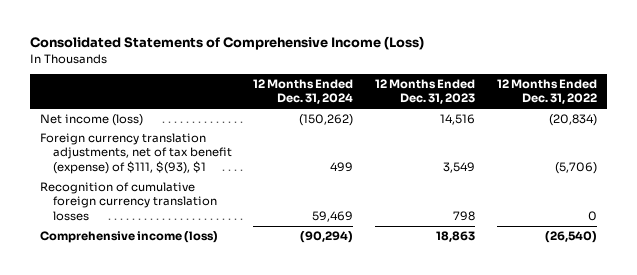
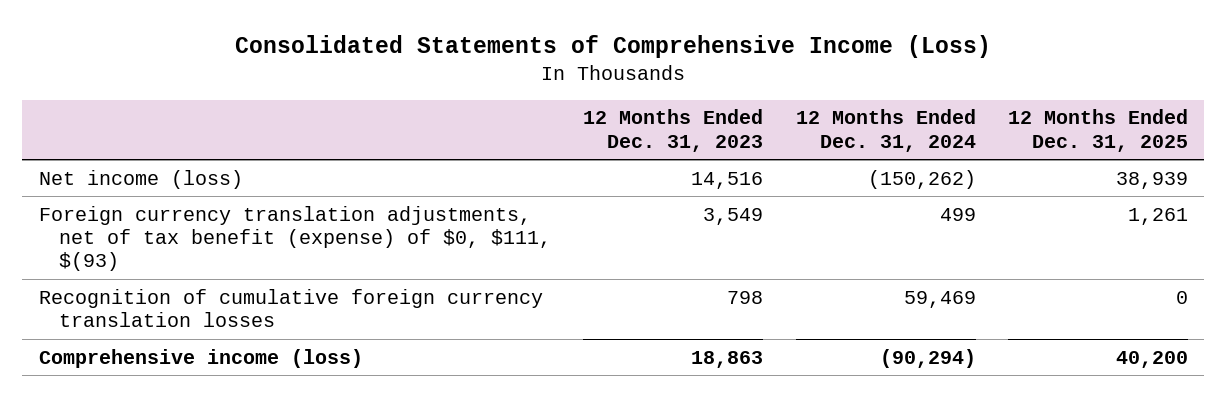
- | 12 Months Ended Dec. 31, 2024 | 12 Months Ended Dec. 31, 2023 | 12 Months Ended Dec. 31, 2022
+ | 12 Months Ended Dec. 31, 2023 | 12 Months Ended Dec. 31, 2024 | 12 Months Ended Dec. 31, 2025
- Foreign currency translation adjustments, net of tax benefit (expense) of $111, $(93), $1 | 499 | 3,549 | (5,706)
+ Foreign currency translation adjustments, net of tax benefit (expense) of $0, $111, $(93) | 3,549 | 499 | 1,261

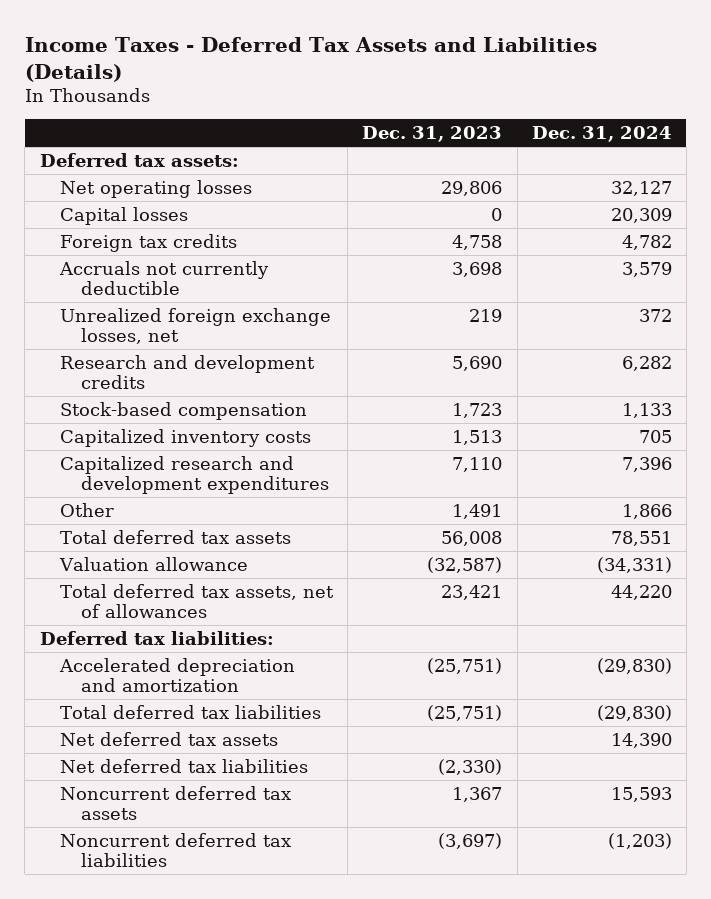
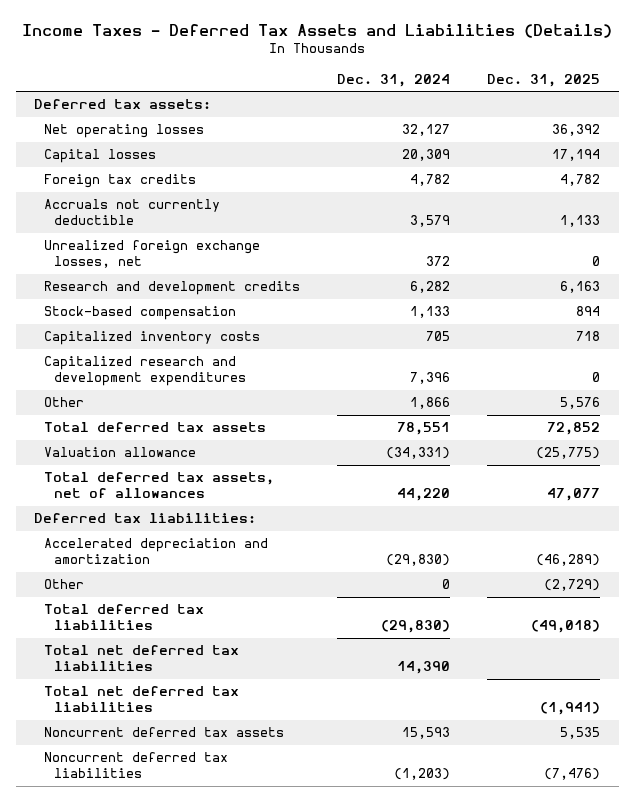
- | Dec. 31, 2023 | Dec. 31, 2024
+ | Dec. 31, 2024 | Dec. 31, 2025
+ Other | 0 | (2,729)
- Net deferred tax assets | | 14,390
- Net deferred tax liabilities | (2,330) |
+ Total net deferred tax liabilities | 14,390 |
+ Total net deferred tax liabilities | | (1,941)

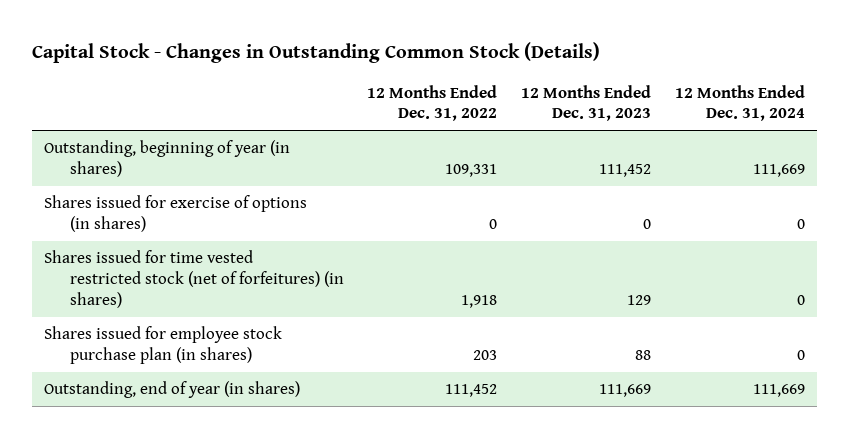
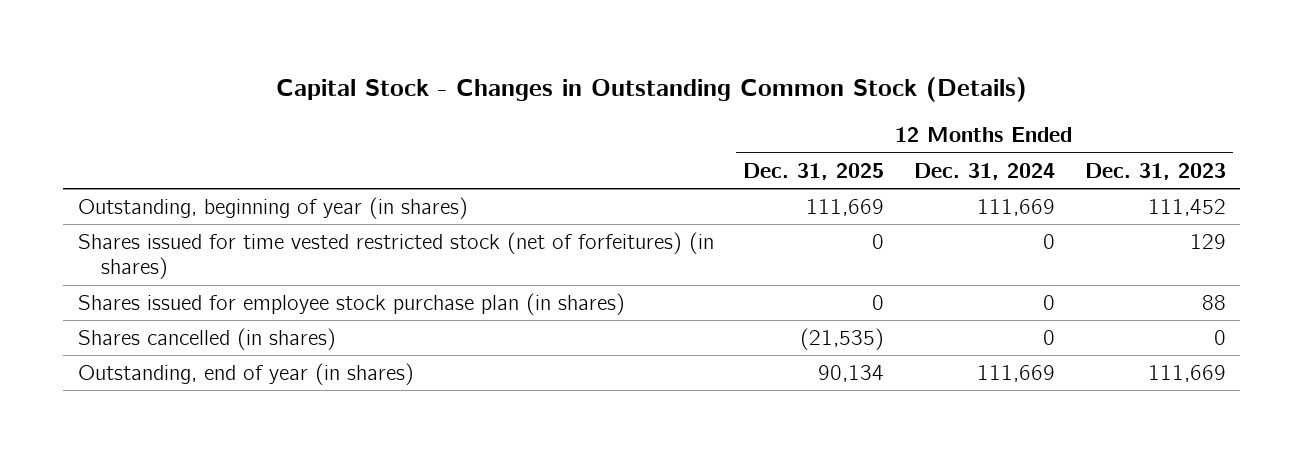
- | 12 Months Ended Dec. 31, 2022 | 12 Months Ended Dec. 31, 2023 | 12 Months Ended Dec. 31, 2024
+ | 12 Months Ended Dec. 31, 2025 | 12 Months Ended Dec. 31, 2024 | 12 Months Ended Dec. 31, 2023
- Shares issued for exercise of options (in shares) | 0 | 0 | 0
+ Shares cancelled (in shares) | (21,535) | 0 | 0

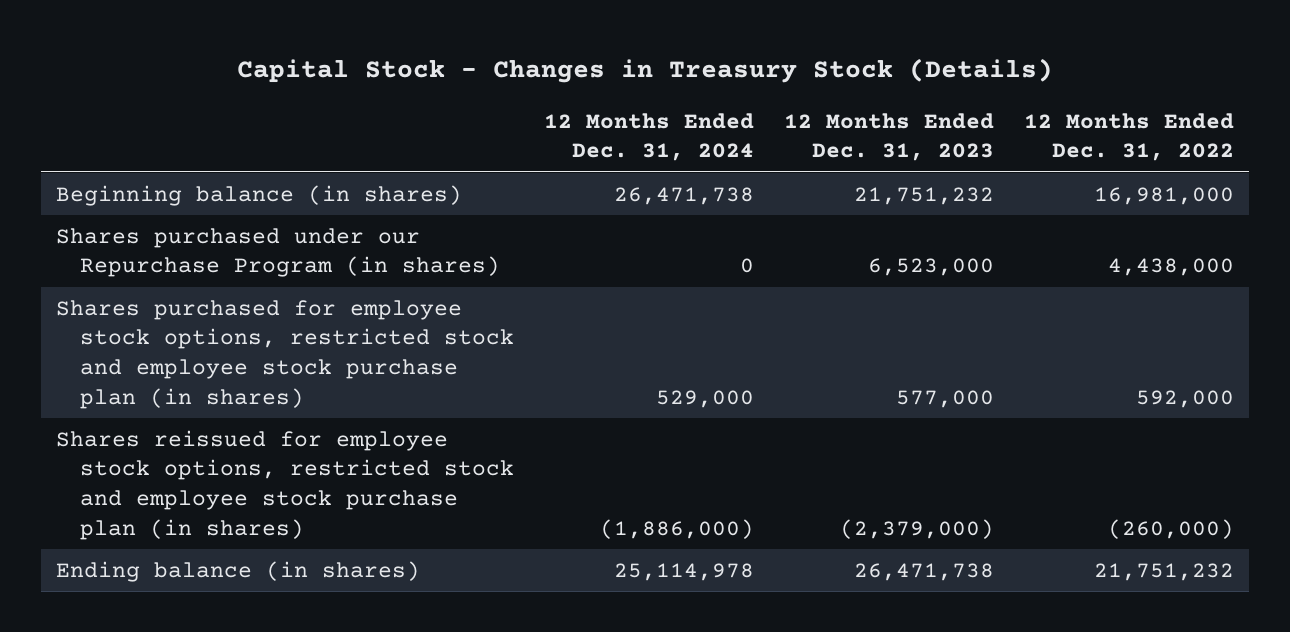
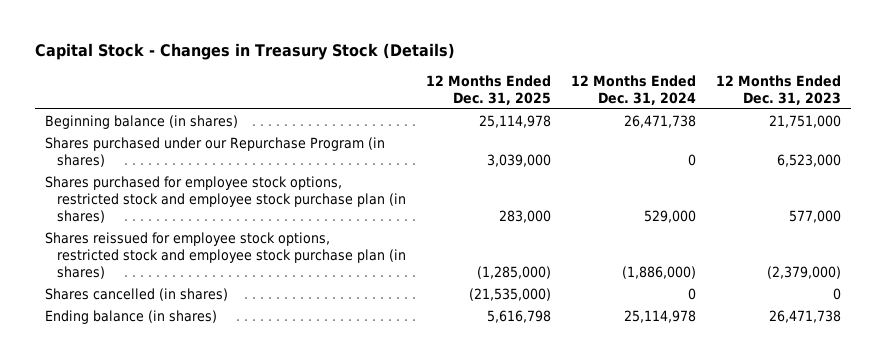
- | 12 Months Ended Dec. 31, 2024 | 12 Months Ended Dec. 31, 2023 | 12 Months Ended Dec. 31, 2022
+ | 12 Months Ended Dec. 31, 2025 | 12 Months Ended Dec. 31, 2024 | 12 Months Ended Dec. 31, 2023
- Beginning balance (in shares) | 26,471,738 | 21,751,232 | 16,981,000
+ Beginning balance (in shares) | 25,114,978 | 26,471,738 | 21,751,000
+ Shares cancelled (in shares) | (21,535,000) | 0 | 0

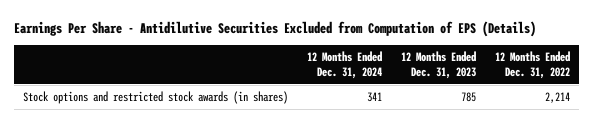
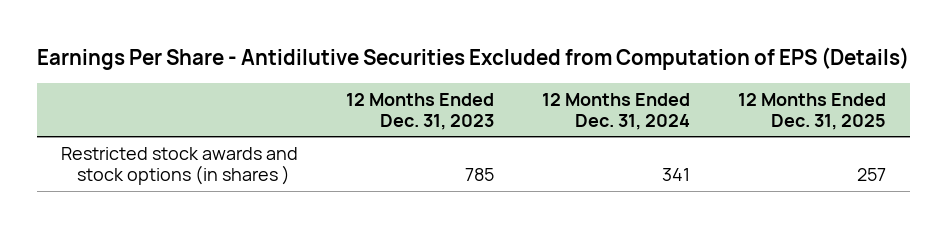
- | 12 Months Ended Dec. 31, 2024 | 12 Months Ended Dec. 31, 2023 | 12 Months Ended Dec. 31, 2022
+ | 12 Months Ended Dec. 31, 2023 | 12 Months Ended Dec. 31, 2024 | 12 Months Ended Dec. 31, 2025
- Stock options and restricted stock awards (in shares) | 341 | 785 | 2,214
+ Restricted stock awards and stock options (in shares ) | 785 | 341 | 257

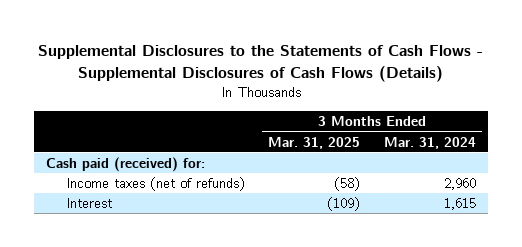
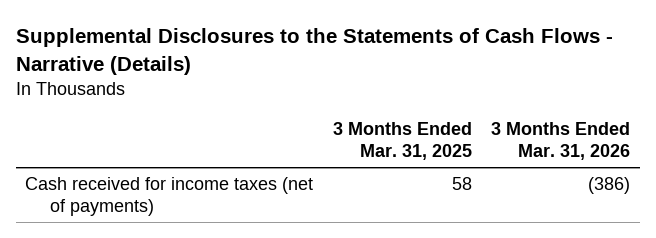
- Supplemental Disclosures to the Statements of Cash Flows - Supplemental Disclosures of Cash Flows (Details)
+ Supplemental Disclosures to the Statements of Cash Flows - Narrative (Details)
- | 3 Months Ended Mar. 31, 2025 | 3 Months Ended Mar. 31, 2024
+ | 3 Months Ended Mar. 31, 2025 | 3 Months Ended Mar. 31, 2026
- Cash paid (received) for:
- Income taxes (net of refunds) | (58) | 2,960
- Interest | (109) | 1,615
+ Cash received for income taxes (net of payments) | 58 | (386)

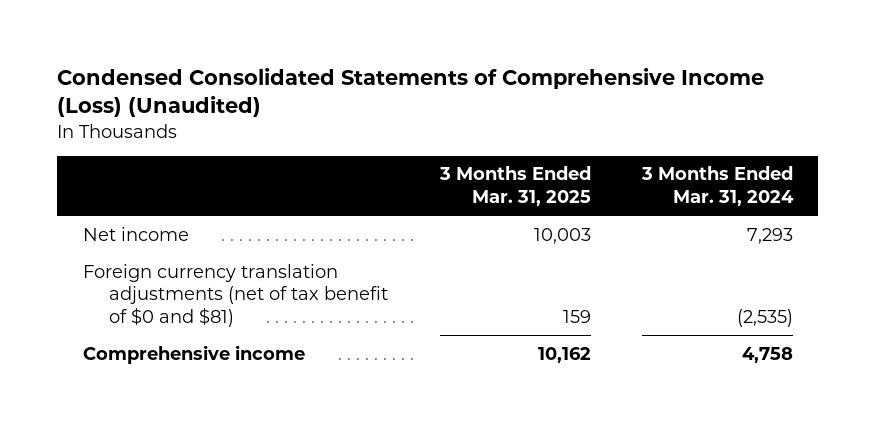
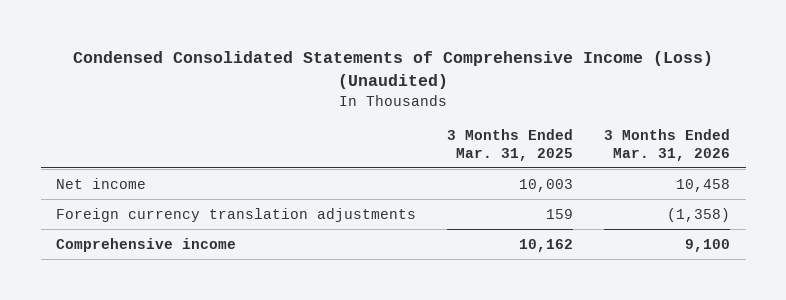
- | 3 Months Ended Mar. 31, 2025 | 3 Months Ended Mar. 31, 2024
+ | 3 Months Ended Mar. 31, 2025 | 3 Months Ended Mar. 31, 2026
- Foreign currency translation adjustments (net of tax benefit of $0 and $81) | 159 | (2,535)
+ Foreign currency translation adjustments | 159 | (1,358)

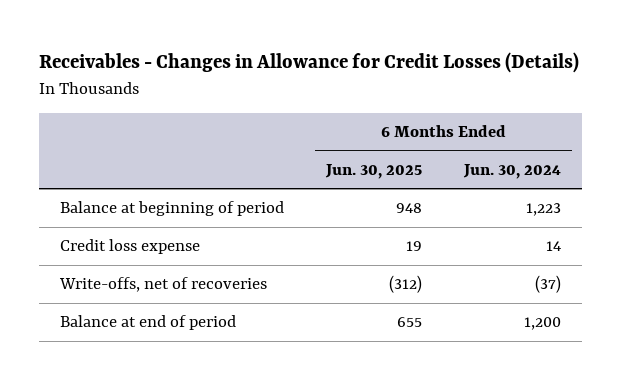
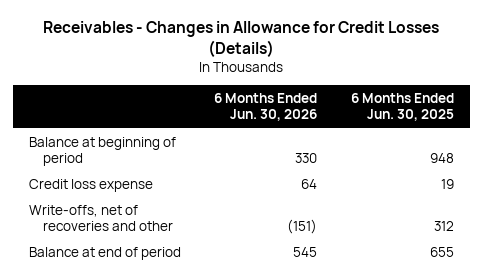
- | 6 Months Ended Jun. 30, 2025 | 6 Months Ended Jun. 30, 2024
+ | 6 Months Ended Jun. 30, 2026 | 6 Months Ended Jun. 30, 2025
- Write-offs, net of recoveries | (312) | (37)
+ Write-offs, net of recoveries and other | (151) | 312

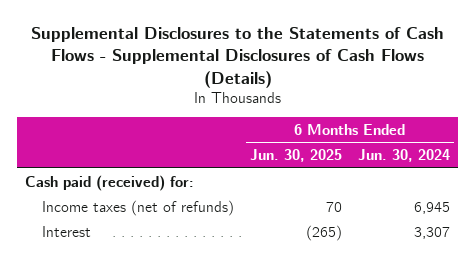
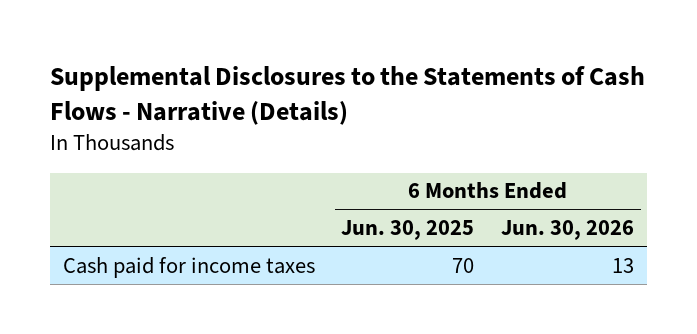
- Supplemental Disclosures to the Statements of Cash Flows - Supplemental Disclosures of Cash Flows (Details)
+ Supplemental Disclosures to the Statements of Cash Flows - Narrative (Details)
- | 6 Months Ended Jun. 30, 2025 | 6 Months Ended Jun. 30, 2024
+ | 6 Months Ended Jun. 30, 2025 | 6 Months Ended Jun. 30, 2026
- Cash paid (received) for:
- Income taxes (net of refunds) | 70 | 6,945
- Interest | (265) | 3,307
+ Cash paid for income taxes | 70 | 13

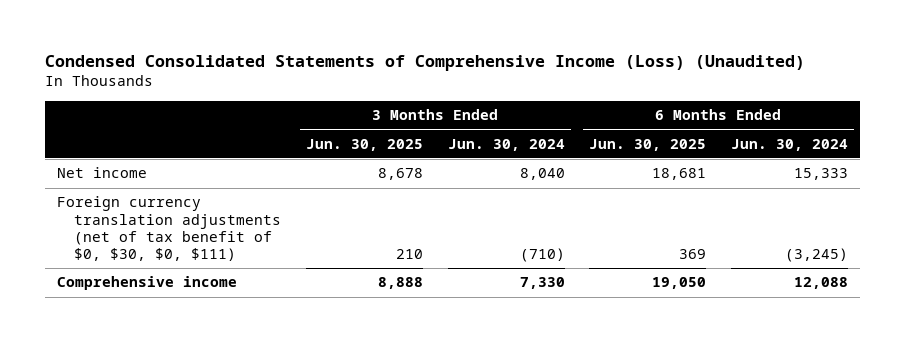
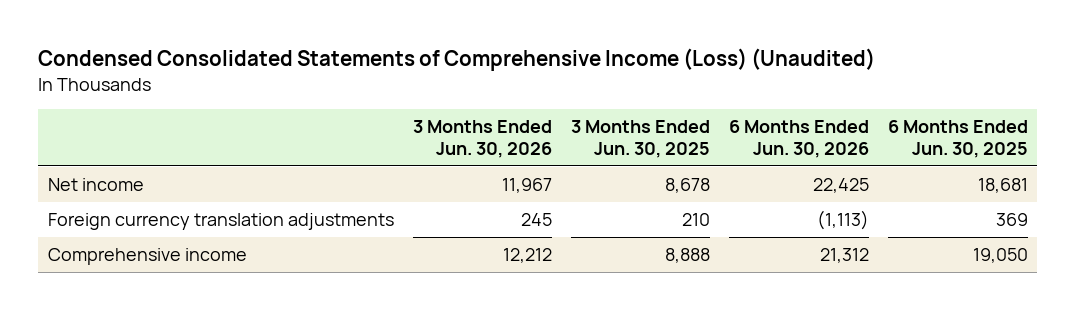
- | 3 Months Ended Jun. 30, 2025 | 3 Months Ended Jun. 30, 2024 | 6 Months Ended Jun. 30, 2025 | 6 Months Ended Jun. 30, 2024
+ | 3 Months Ended Jun. 30, 2026 | 3 Months Ended Jun. 30, 2025 | 6 Months Ended Jun. 30, 2026 | 6 Months Ended Jun. 30, 2025
- Foreign currency translation adjustments (net of tax benefit of $0, $30, $0, $111) | 210 | (710) | 369 | (3,245)
+ Foreign currency translation adjustments | 245 | 210 | (1,113) | 369

